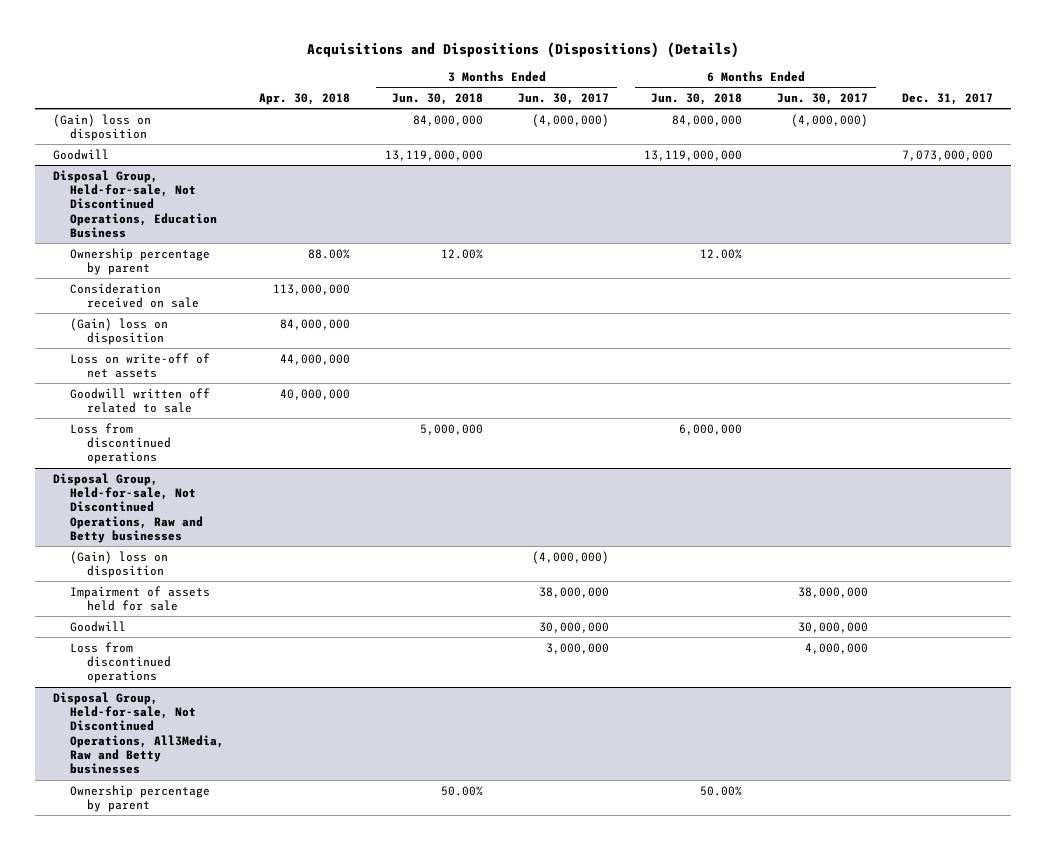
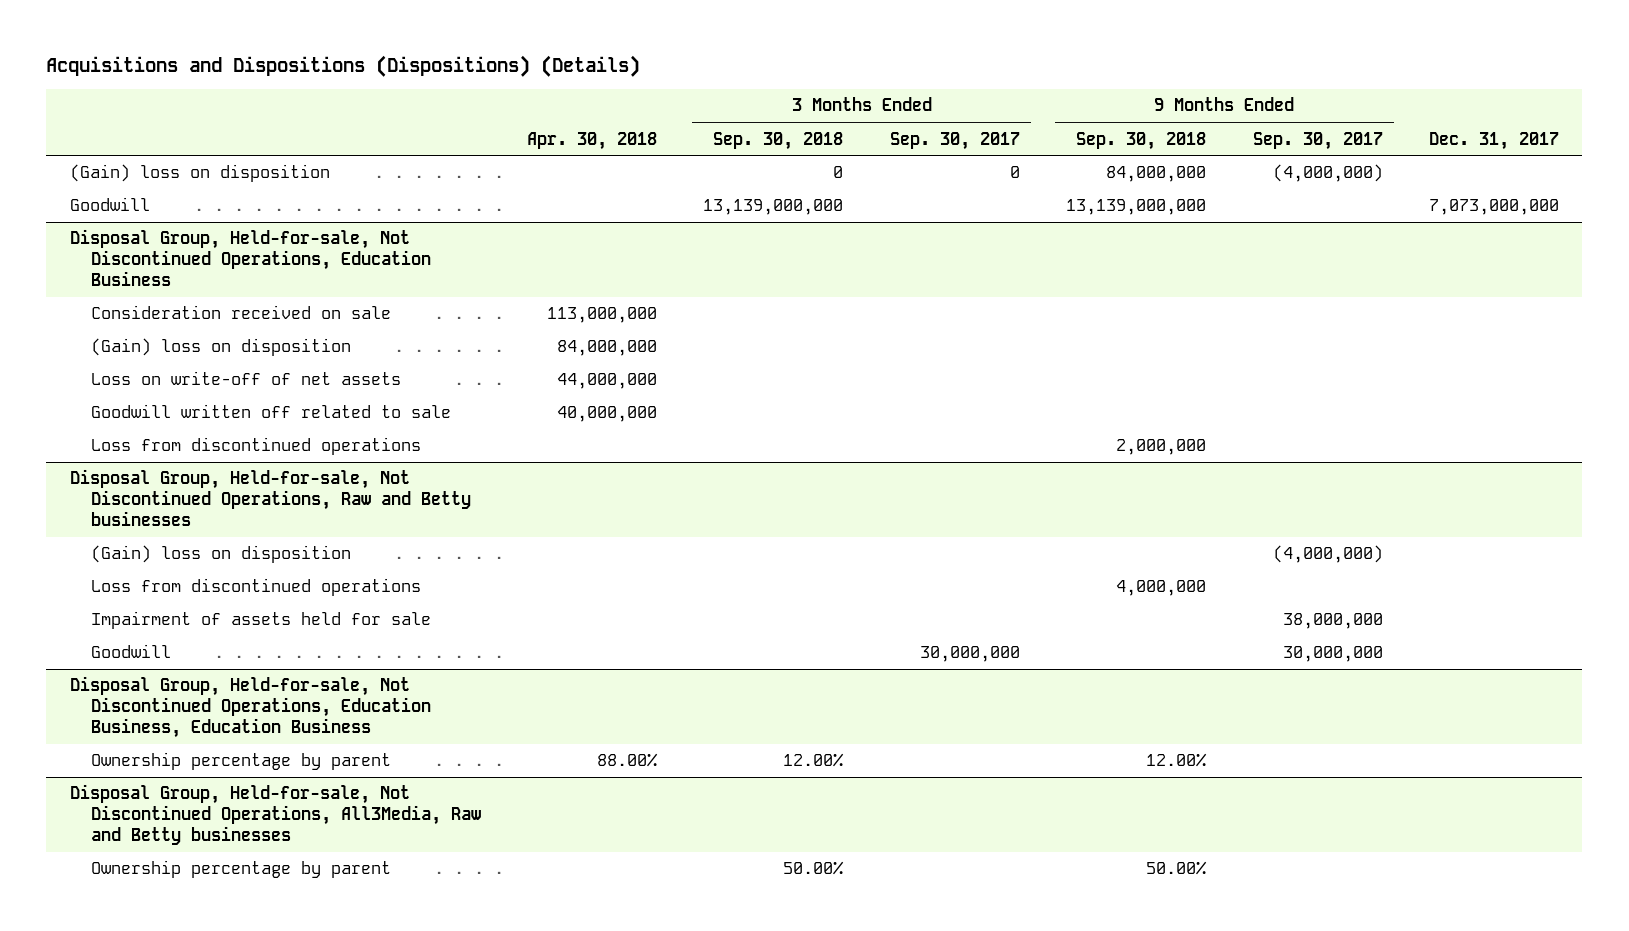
- | Apr. 30, 2018 | 3 Months Ended Jun. 30, 2018 | 3 Months Ended Jun. 30, 2017 | 6 Months Ended Jun. 30, 2018 | 6 Months Ended Jun. 30, 2017 | Dec. 31, 2017
+ | Apr. 30, 2018 | 3 Months Ended Sep. 30, 2018 | 3 Months Ended Sep. 30, 2017 | 9 Months Ended Sep. 30, 2018 | 9 Months Ended Sep. 30, 2017 | Dec. 31, 2017
@ Disposal Group, Held-for-sale, Not Discontinued Operations, Education Business
- Ownership percentage by parent | 88.00% | 12.00% | | 12.00% | |
@ Disposal Group, Held-for-sale, Not Discontinued Operations, Raw and Betty businesses
moved up: Loss from discontinued operations | | | | 4,000,000 | |
+ Disposal Group, Held-for-sale, Not Discontinued Operations, Education Business, Education Business
+ Ownership percentage by parent | 88.00% | 12.00% | | 12.00% | |

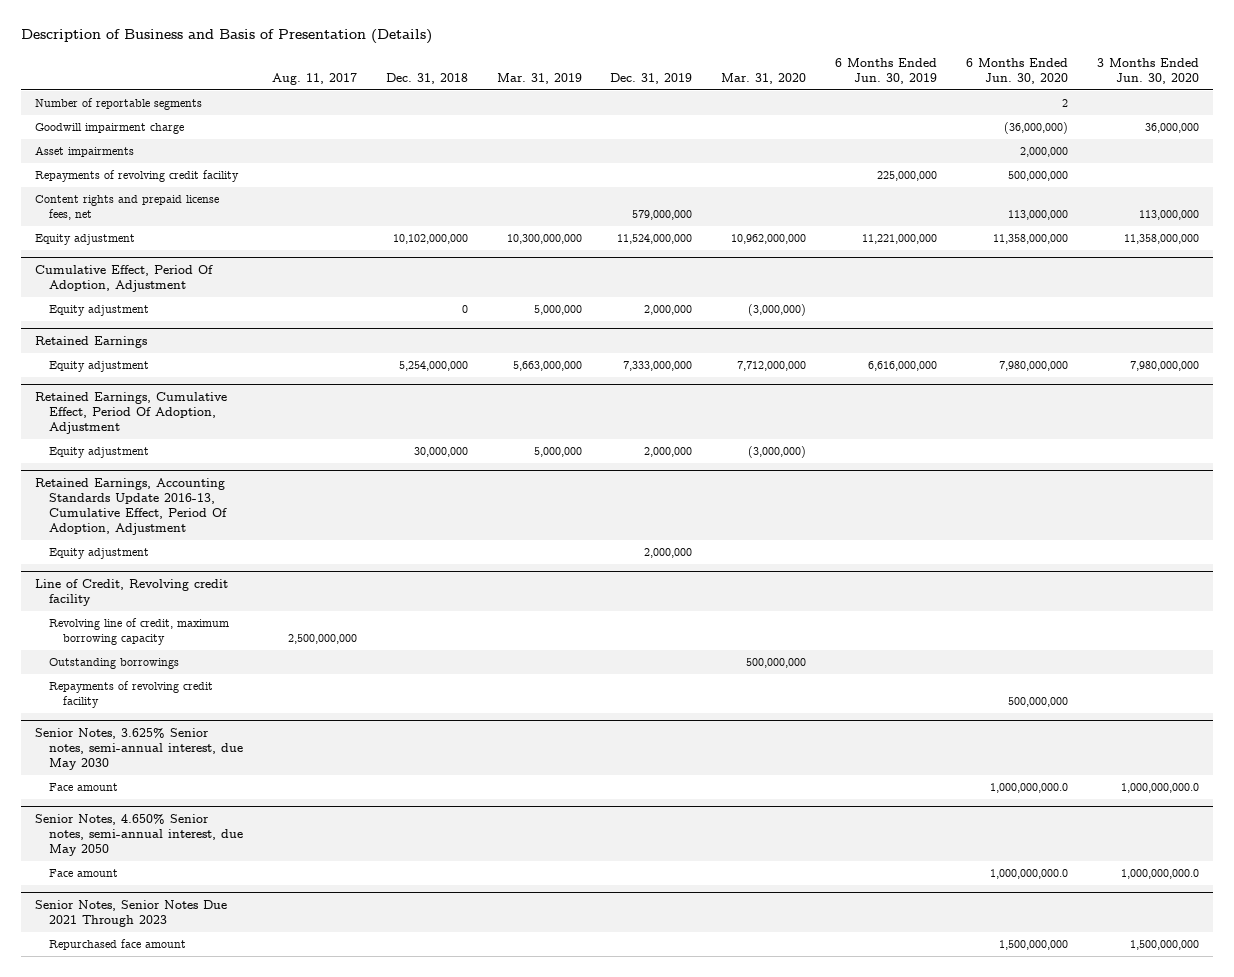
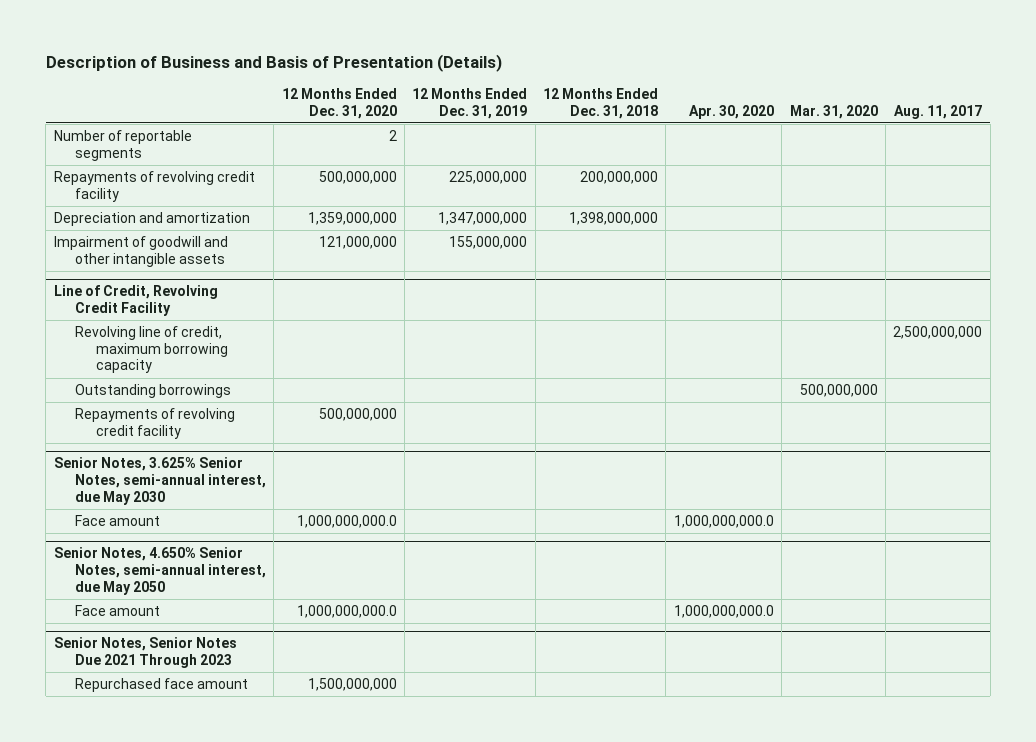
- | Aug. 11, 2017 | Dec. 31, 2018 | Mar. 31, 2019 | Dec. 31, 2019 | Mar. 31, 2020 | 6 Months Ended Jun. 30, 2019 | 6 Months Ended Jun. 30, 2020 | 3 Months Ended Jun. 30, 2020
+ | 12 Months Ended Dec. 31, 2020 | 12 Months Ended Dec. 31, 2019 | 12 Months Ended Dec. 31, 2018 | Apr. 30, 2020 | Mar. 31, 2020 | Aug. 11, 2017
- Goodwill impairment charge | | | | | | | (36,000,000) | 36,000,000
- Asset impairments | | | | | | | 2,000,000 |
- Content rights and prepaid license fees, net | | | | 579,000,000 | | | 113,000,000 | 113,000,000
- Equity adjustment | | 10,102,000,000 | 10,300,000,000 | 11,524,000,000 | 10,962,000,000 | 11,221,000,000 | 11,358,000,000 | 11,358,000,000
- Cumulative Effect, Period Of Adoption, Adjustment
- Equity adjustment | | 0 | 5,000,000 | 2,000,000 | (3,000,000) | | |
- Retained Earnings
- Equity adjustment | | 5,254,000,000 | 5,663,000,000 | 7,333,000,000 | 7,712,000,000 | 6,616,000,000 | 7,980,000,000 | 7,980,000,000
- Retained Earnings, Cumulative Effect, Period Of Adoption, Adjustment
- Equity adjustment | | 30,000,000 | 5,000,000 | 2,000,000 | (3,000,000) | | |
- Retained Earnings, Accounting Standards Update 2016-13, Cumulative Effect, Period Of Adoption, Adjustment
- Equity adjustment | | | | 2,000,000 | | | |
- Line of Credit, Revolving credit facility
+ Depreciation and amortization | 1,359,000,000 | 1,347,000,000 | 1,398,000,000 | | |
+ Impairment of goodwill and other intangible assets | 121,000,000 | 155,000,000 | | | |
+ Line of Credit, Revolving Credit Facility
- Senior Notes, 3.625% Senior notes, semi-annual interest, due May 2030
+ Senior Notes, 3.625% Senior Notes, semi-annual interest, due May 2030
- Senior Notes, 4.650% Senior notes, semi-annual interest, due May 2050
+ Senior Notes, 4.650% Senior Notes, semi-annual interest, due May 2050

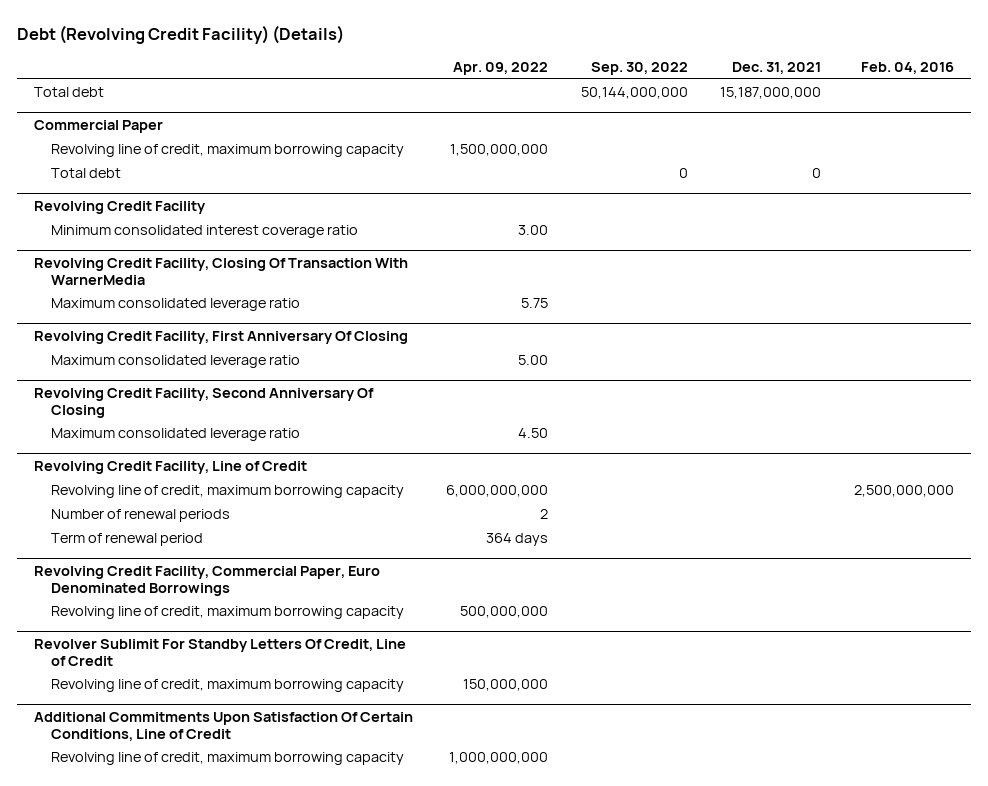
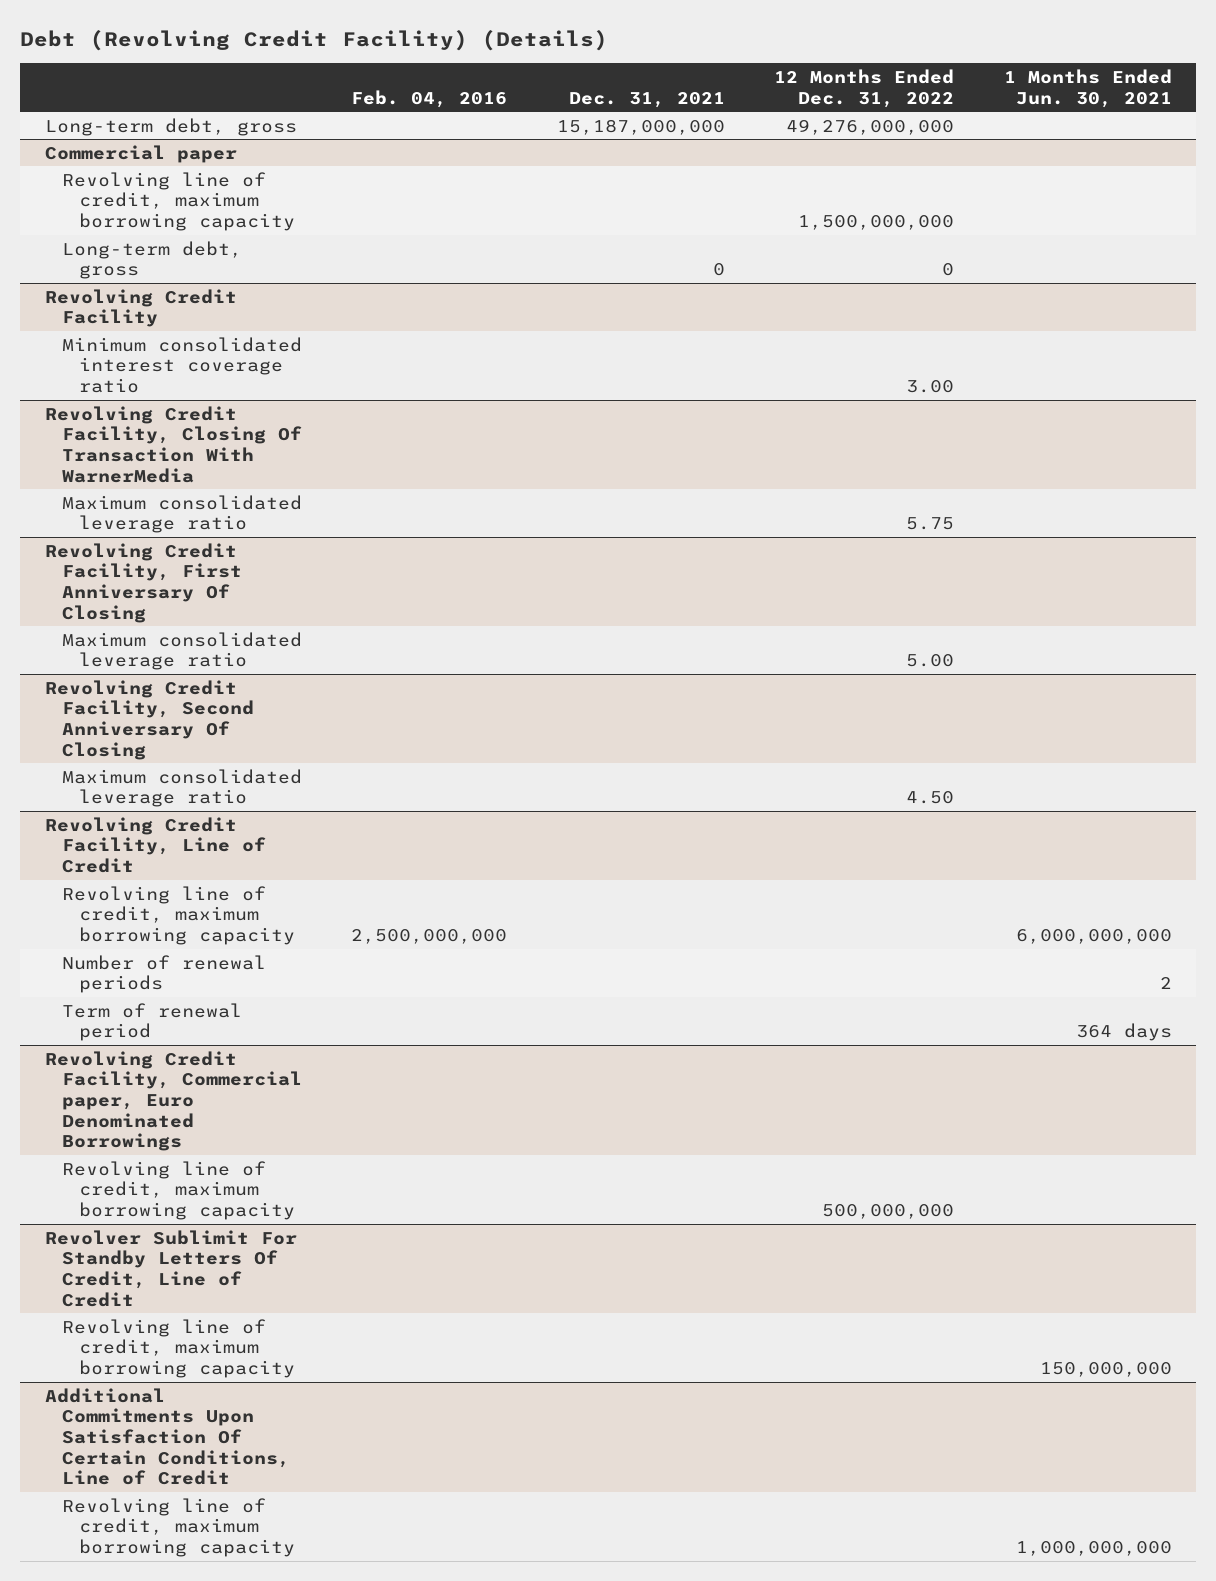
- | Apr. 09, 2022 | Sep. 30, 2022 | Dec. 31, 2021 | Feb. 04, 2016
+ | Feb. 04, 2016 | Dec. 31, 2021 | 12 Months Ended Dec. 31, 2022 | 1 Months Ended Jun. 30, 2021
- Total debt | | 50,144,000,000 | 15,187,000,000 |
- Commercial Paper
+ Long-term debt, gross | | 15,187,000,000 | 49,276,000,000 |
+ Commercial paper
- Total debt | | 0 | 0 |
+ Long-term debt, gross | | 0 | 0 |
- Revolving Credit Facility, Commercial Paper, Euro Denominated Borrowings
+ Revolving Credit Facility, Commercial paper, Euro Denominated Borrowings

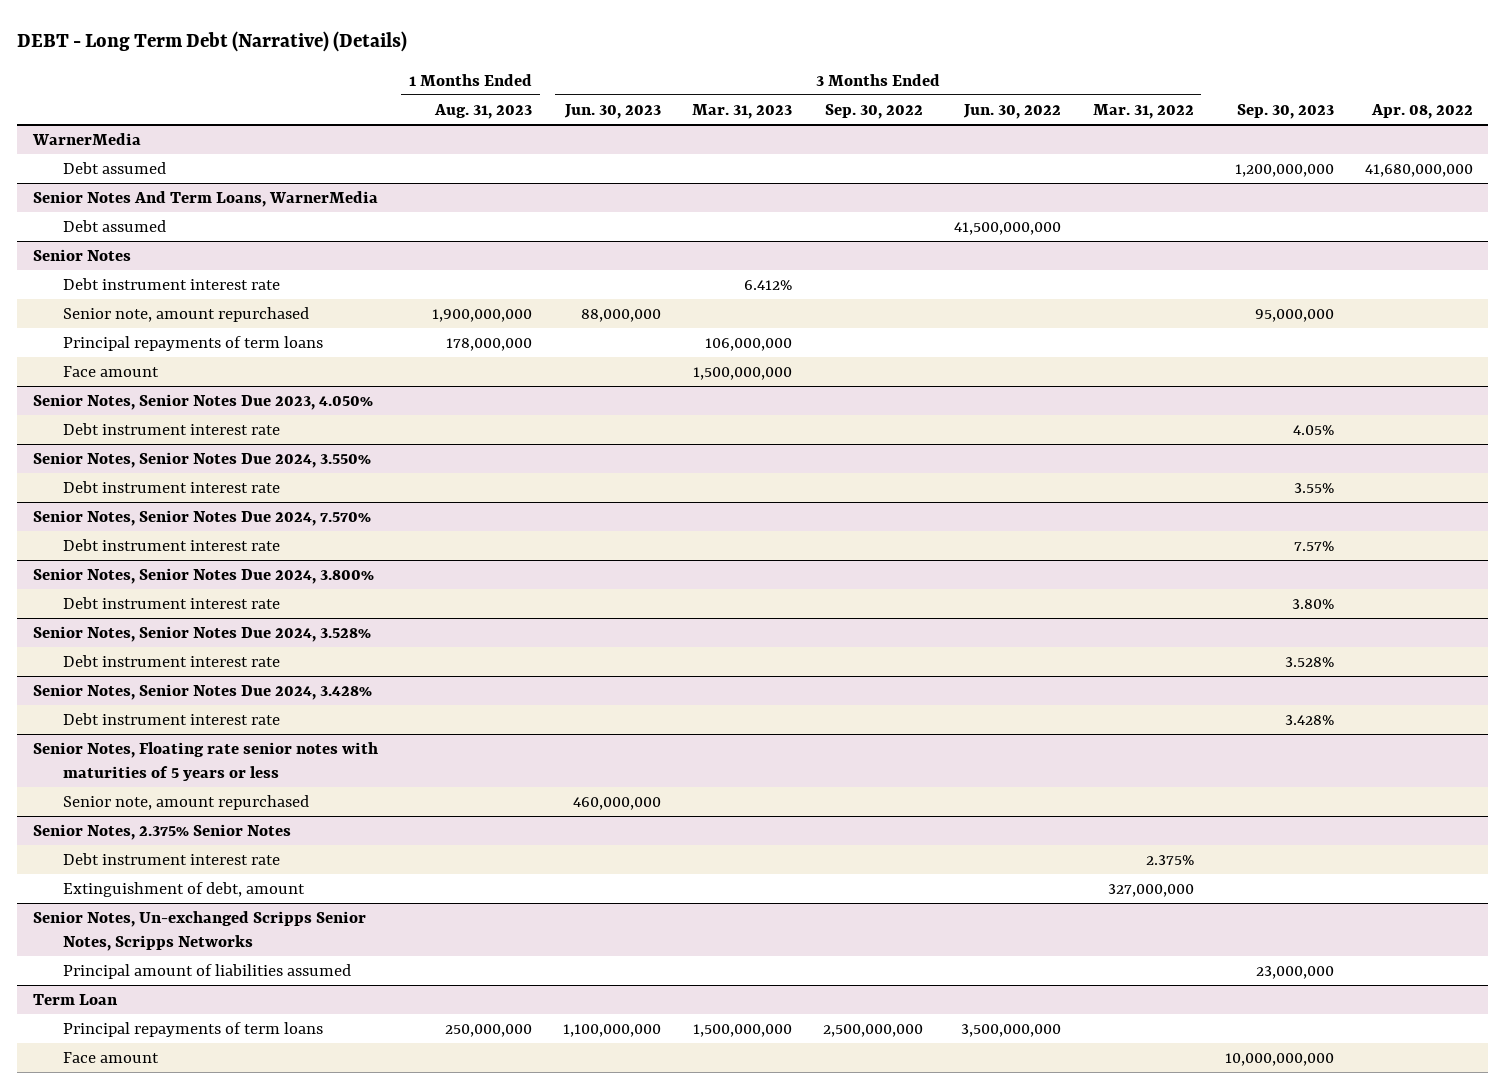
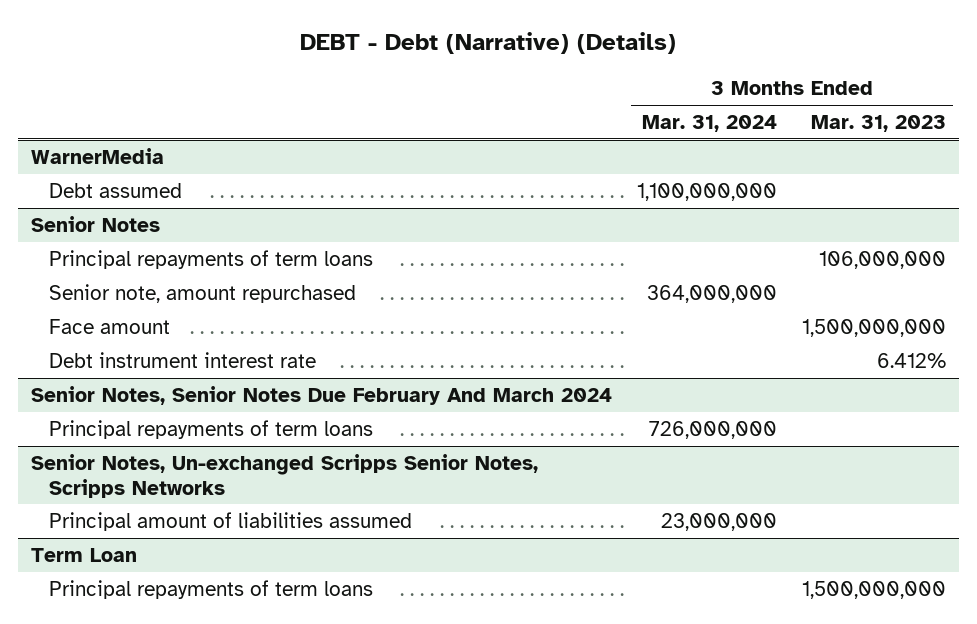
- DEBT - Long Term Debt (Narrative) (Details)
+ DEBT - Debt (Narrative) (Details)
- | 1 Months Ended Aug. 31, 2023 | 3 Months Ended Jun. 30, 2023 | 3 Months Ended Mar. 31, 2023 | 3 Months Ended Sep. 30, 2022 | 3 Months Ended Jun. 30, 2022 | 3 Months Ended Mar. 31, 2022 | Sep. 30, 2023 | Apr. 08, 2022
+ | 3 Months Ended Mar. 31, 2024 | 3 Months Ended Mar. 31, 2023
- Senior Notes And Term Loans, WarnerMedia
- Debt assumed | | | | | 41,500,000,000 | | |
@ Senior Notes
moved down: Senior note, amount repurchased | 364,000,000 |
- Senior Notes, Senior Notes Due 2023, 4.050%
- Debt instrument interest rate | | | | | | | 4.05% |
- Senior Notes, Senior Notes Due 2024, 3.550%
- Debt instrument interest rate | | | | | | | 3.55% |
- Senior Notes, Senior Notes Due 2024, 7.570%
- Debt instrument interest rate | | | | | | | 7.57% |
- Senior Notes, Senior Notes Due 2024, 3.800%
- Debt instrument interest rate | | | | | | | 3.80% |
- Senior Notes, Senior Notes Due 2024, 3.528%
- Debt instrument interest rate | | | | | | | 3.528% |
- Senior Notes, Senior Notes Due 2024, 3.428%
- Debt instrument interest rate | | | | | | | 3.428% |
- Senior Notes, Floating rate senior notes with maturities of 5 years or less
- Senior note, amount repurchased | | 460,000,000 | | | | | |
- Senior Notes, 2.375% Senior Notes
- Debt instrument interest rate | | | | | | 2.375% | |
- Extinguishment of debt, amount | | | | | | 327,000,000 | |
@ Senior Notes
moved down: Debt instrument interest rate | | 6.412%
+ Senior Notes, Senior Notes Due February And March 2024
+ Principal repayments of term loans | 726,000,000 |
@ Term Loan
- Face amount | | | | | | | 10,000,000,000 |

